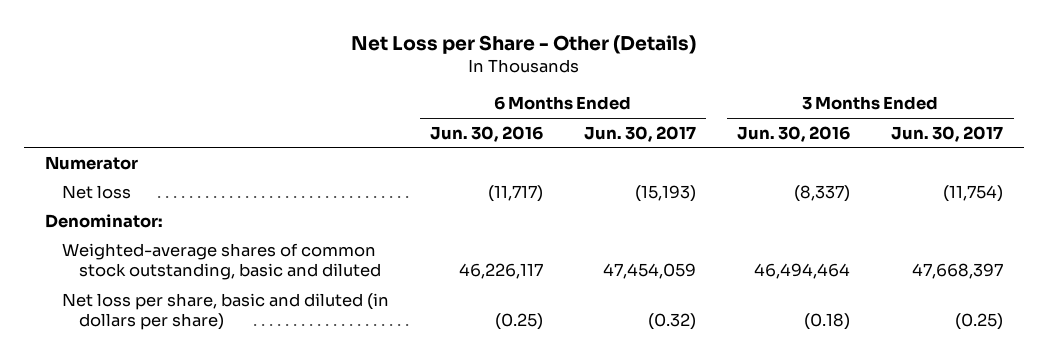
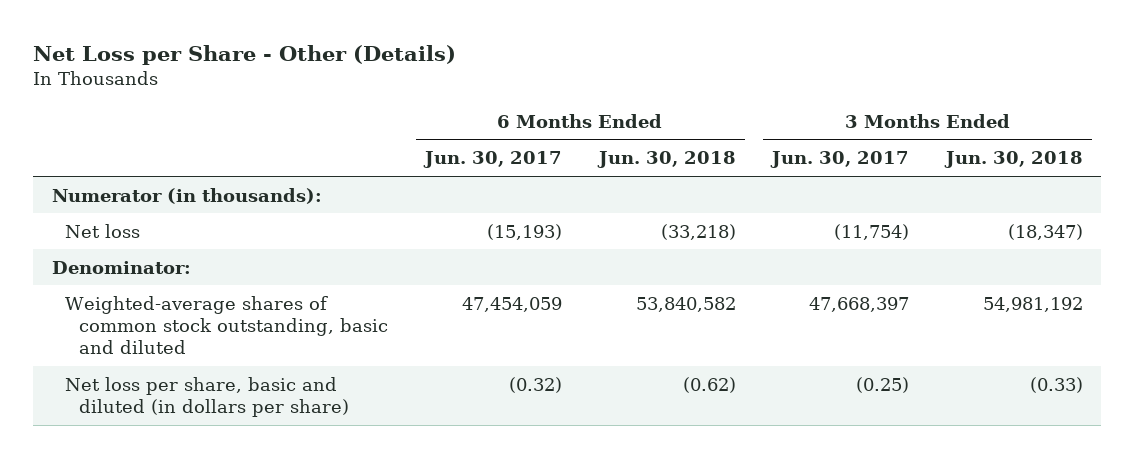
- | 6 Months Ended Jun. 30, 2016 | 6 Months Ended Jun. 30, 2017 | 3 Months Ended Jun. 30, 2016 | 3 Months Ended Jun. 30, 2017
+ | 6 Months Ended Jun. 30, 2017 | 6 Months Ended Jun. 30, 2018 | 3 Months Ended Jun. 30, 2017 | 3 Months Ended Jun. 30, 2018
- Numerator
+ Numerator (in thousands):

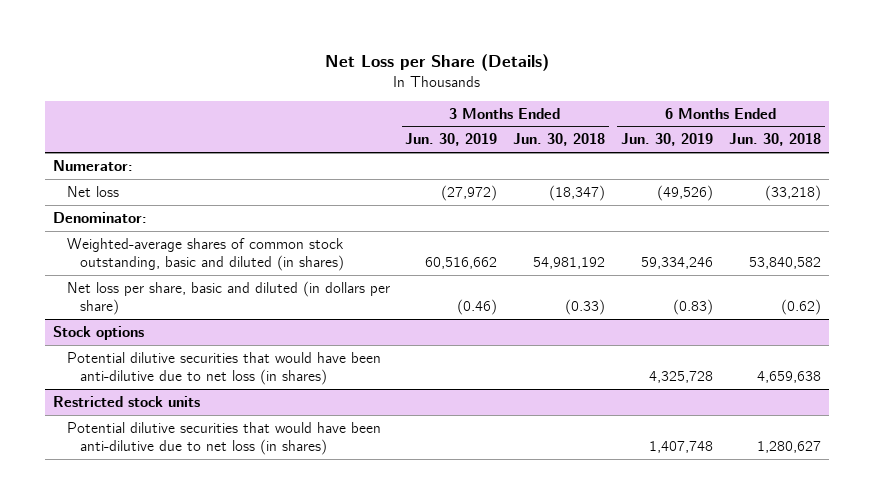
- Net Loss per Share - Other (Details)
+ Net Loss per Share (Details)
- | 6 Months Ended Jun. 30, 2017 | 6 Months Ended Jun. 30, 2018 | 3 Months Ended Jun. 30, 2017 | 3 Months Ended Jun. 30, 2018
+ | 3 Months Ended Jun. 30, 2019 | 3 Months Ended Jun. 30, 2018 | 6 Months Ended Jun. 30, 2019 | 6 Months Ended Jun. 30, 2018
- Numerator (in thousands):
+ Numerator:
- Weighted-average shares of common stock outstanding, basic and diluted | 47,454,059 | 53,840,582 | 47,668,397 | 54,981,192
+ Weighted-average shares of common stock outstanding, basic and diluted (in shares) | 60,516,662 | 54,981,192 | 59,334,246 | 53,840,582
+ Stock options
+ Potential dilutive securities that would have been anti-dilutive due to net loss (in shares) | | | 4,325,728 | 4,659,638
+ Restricted stock units
+ Potential dilutive securities that would have been anti-dilutive due to net loss (in shares) | | | 1,407,748 | 1,280,627

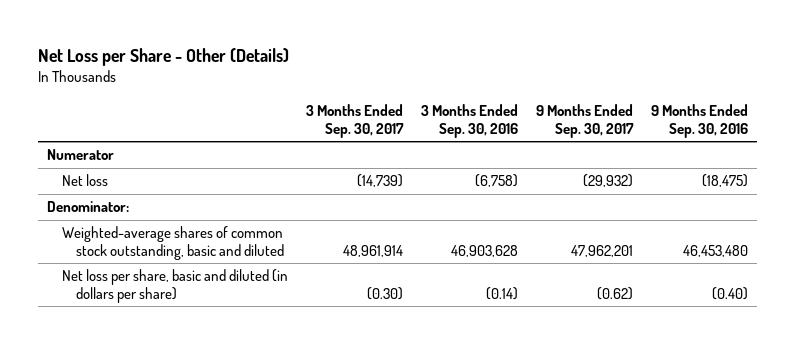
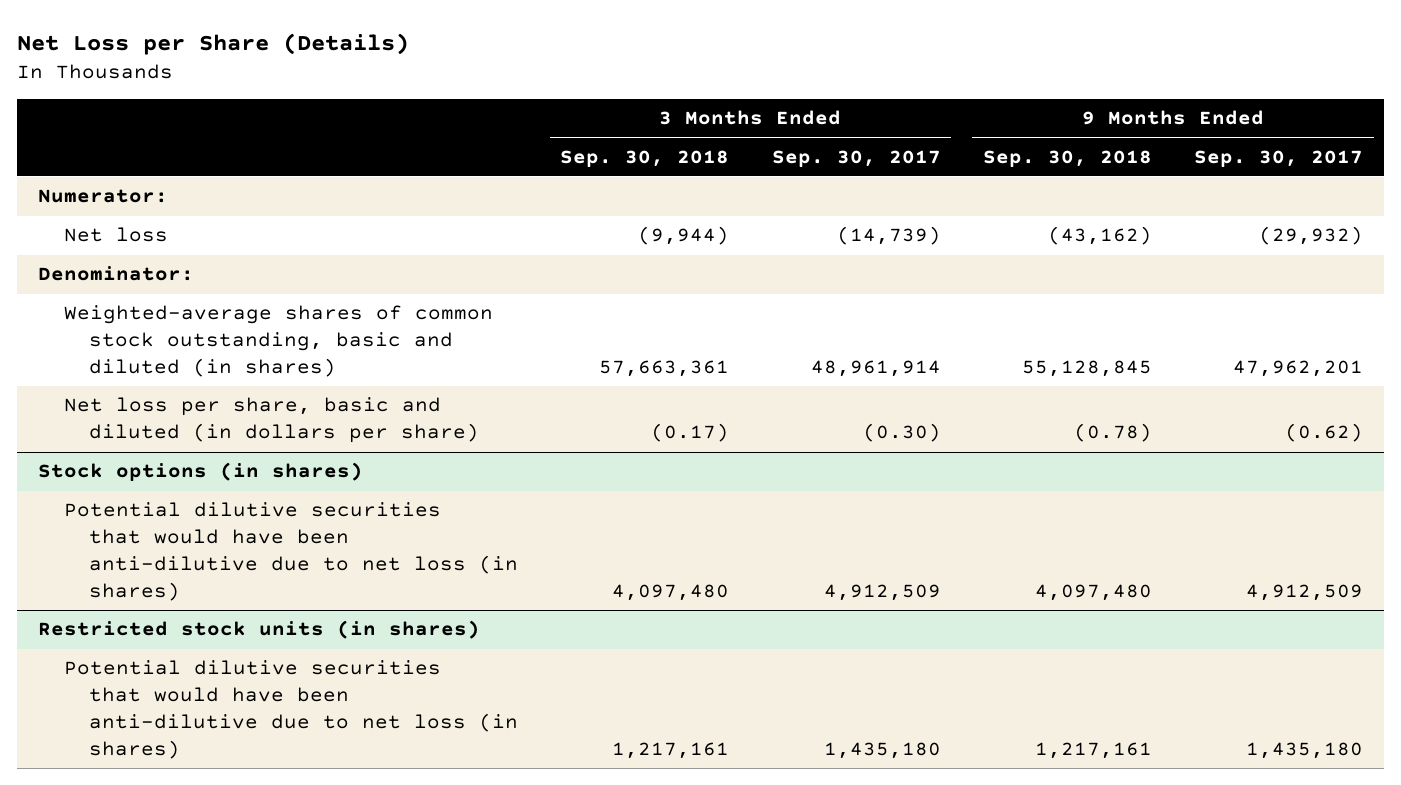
- Net Loss per Share - Other (Details)
+ Net Loss per Share (Details)
- | 3 Months Ended Sep. 30, 2017 | 3 Months Ended Sep. 30, 2016 | 9 Months Ended Sep. 30, 2017 | 9 Months Ended Sep. 30, 2016
+ | 3 Months Ended Sep. 30, 2018 | 3 Months Ended Sep. 30, 2017 | 9 Months Ended Sep. 30, 2018 | 9 Months Ended Sep. 30, 2017
- Numerator
+ Numerator:
- Weighted-average shares of common stock outstanding, basic and diluted | 48,961,914 | 46,903,628 | 47,962,201 | 46,453,480
+ Weighted-average shares of common stock outstanding, basic and diluted (in shares) | 57,663,361 | 48,961,914 | 55,128,845 | 47,962,201
+ Stock options (in shares)
+ Potential dilutive securities that would have been anti-dilutive due to net loss (in shares) | 4,097,480 | 4,912,509 | 4,097,480 | 4,912,509
+ Restricted stock units (in shares)
+ Potential dilutive securities that would have been anti-dilutive due to net loss (in shares) | 1,217,161 | 1,435,180 | 1,217,161 | 1,435,180

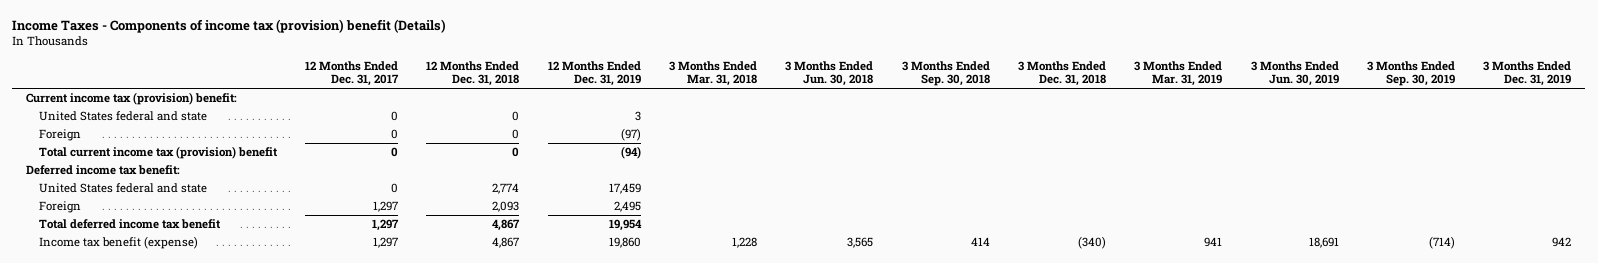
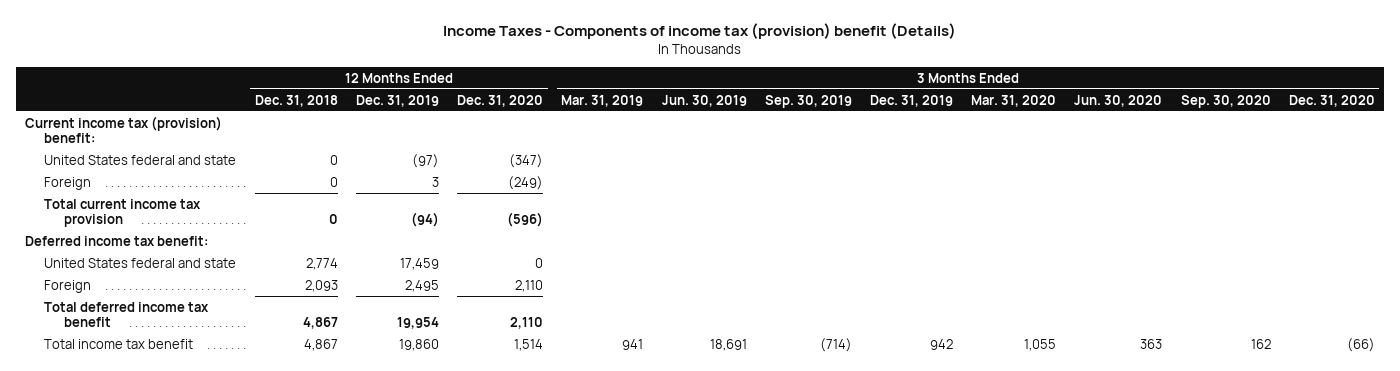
- | 12 Months Ended Dec. 31, 2017 | 12 Months Ended Dec. 31, 2018 | 12 Months Ended Dec. 31, 2019 | 3 Months Ended Mar. 31, 2018 | 3 Months Ended Jun. 30, 2018 | 3 Months Ended Sep. 30, 2018 | 3 Months Ended Dec. 31, 2018 | 3 Months Ended Mar. 31, 2019 | 3 Months Ended Jun. 30, 2019 | 3 Months Ended Sep. 30, 2019 | 3 Months Ended Dec. 31, 2019
+ | 12 Months Ended Dec. 31, 2018 | 12 Months Ended Dec. 31, 2019 | 12 Months Ended Dec. 31, 2020 | 3 Months Ended Mar. 31, 2019 | 3 Months Ended Jun. 30, 2019 | 3 Months Ended Sep. 30, 2019 | 3 Months Ended Dec. 31, 2019 | 3 Months Ended Mar. 31, 2020 | 3 Months Ended Jun. 30, 2020 | 3 Months Ended Sep. 30, 2020 | 3 Months Ended Dec. 31, 2020
- United States federal and state | 0 | 0 | 3 | | | | | | | |
- Foreign | 0 | 0 | (97) | | | | | | | |
- Total current income tax (provision) benefit | 0 | 0 | (94) | | | | | | | |
+ United States federal and state | 0 | (97) | (347) | | | | | | | |
+ Foreign | 0 | 3 | (249) | | | | | | | |
+ Total current income tax provision | 0 | (94) | (596) | | | | | | | |
- Income tax benefit (expense) | 1,297 | 4,867 | 19,860 | 1,228 | 3,565 | 414 | (340) | 941 | 18,691 | (714) | 942
+ Total income tax benefit | 4,867 | 19,860 | 1,514 | 941 | 18,691 | (714) | 942 | 1,055 | 363 | 162 | (66)

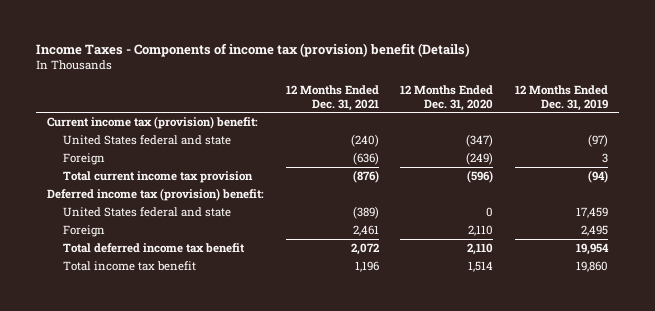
- | 12 Months Ended Dec. 31, 2018 | 12 Months Ended Dec. 31, 2019 | 12 Months Ended Dec. 31, 2020 | 3 Months Ended Mar. 31, 2019 | 3 Months Ended Jun. 30, 2019 | 3 Months Ended Sep. 30, 2019 | 3 Months Ended Dec. 31, 2019 | 3 Months Ended Mar. 31, 2020 | 3 Months Ended Jun. 30, 2020 | 3 Months Ended Sep. 30, 2020 | 3 Months Ended Dec. 31, 2020
+ | 12 Months Ended Dec. 31, 2021 | 12 Months Ended Dec. 31, 2020 | 12 Months Ended Dec. 31, 2019
- Deferred income tax benefit:
+ Deferred income tax (provision) benefit:

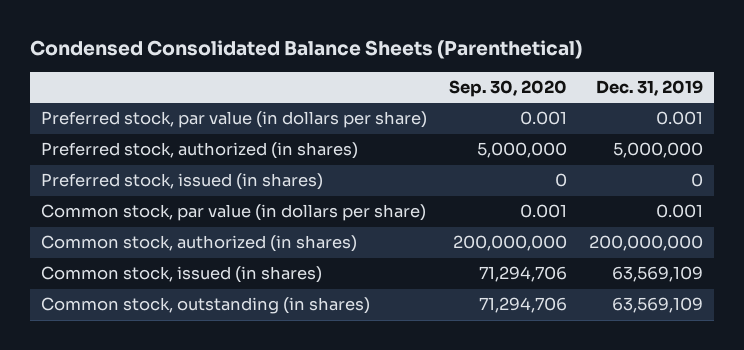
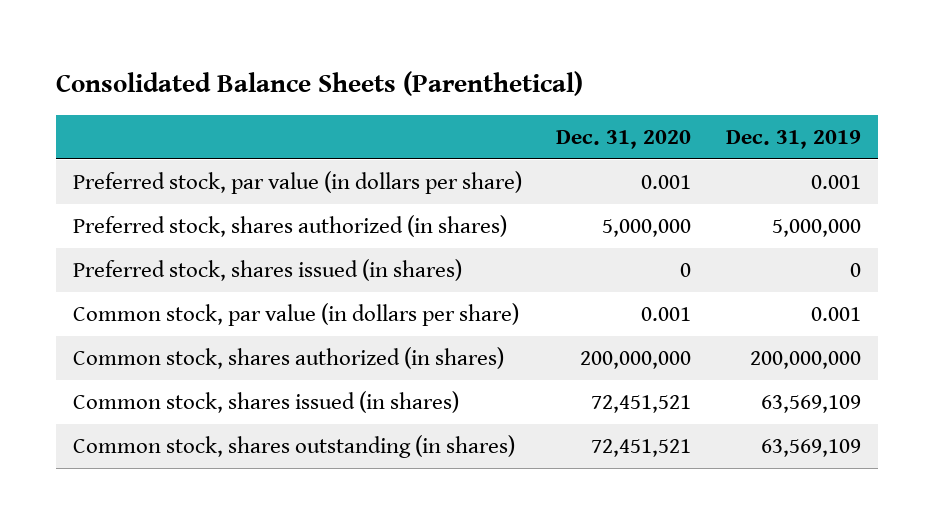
- Condensed Consolidated Balance Sheets (Parenthetical)
+ Consolidated Balance Sheets (Parenthetical)
- | Sep. 30, 2020 | Dec. 31, 2019
+ | Dec. 31, 2020 | Dec. 31, 2019
- Preferred stock, authorized (in shares) | 5,000,000 | 5,000,000
- Preferred stock, issued (in shares) | 0 | 0
+ Preferred stock, shares authorized (in shares) | 5,000,000 | 5,000,000
+ Preferred stock, shares issued (in shares) | 0 | 0
- Common stock, authorized (in shares) | 200,000,000 | 200,000,000
- Common stock, issued (in shares) | 71,294,706 | 63,569,109
- Common stock, outstanding (in shares) | 71,294,706 | 63,569,109
+ Common stock, shares authorized (in shares) | 200,000,000 | 200,000,000
+ Common stock, shares issued (in shares) | 72,451,521 | 63,569,109
+ Common stock, shares outstanding (in shares) | 72,451,521 | 63,569,109

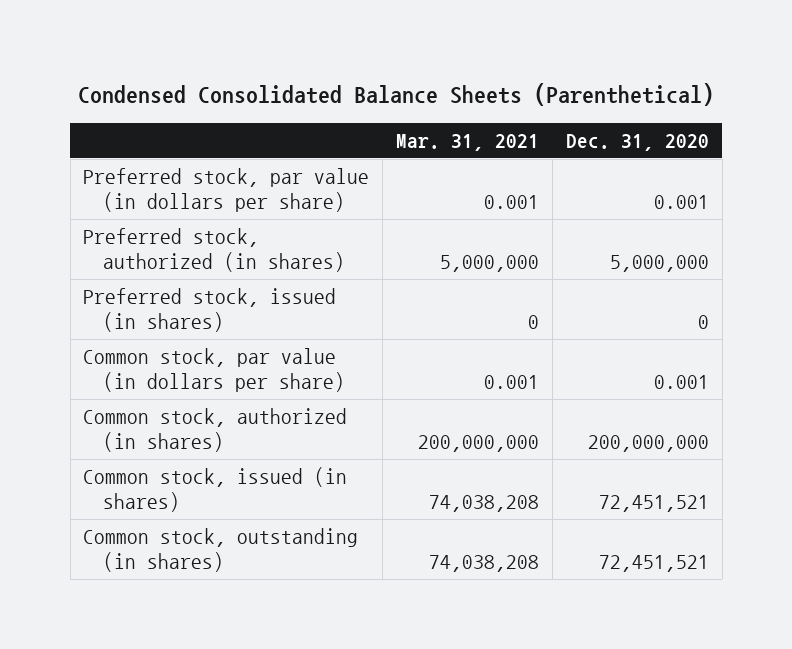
- Consolidated Balance Sheets (Parenthetical)
+ Condensed Consolidated Balance Sheets (Parenthetical)
- | Dec. 31, 2020 | Dec. 31, 2019
+ | Mar. 31, 2021 | Dec. 31, 2020
- Preferred stock, shares authorized (in shares) | 5,000,000 | 5,000,000
- Preferred stock, shares issued (in shares) | 0 | 0
+ Preferred stock, authorized (in shares) | 5,000,000 | 5,000,000
+ Preferred stock, issued (in shares) | 0 | 0
- Common stock, shares authorized (in shares) | 200,000,000 | 200,000,000
- Common stock, shares issued (in shares) | 72,451,521 | 63,569,109
- Common stock, shares outstanding (in shares) | 72,451,521 | 63,569,109
+ Common stock, authorized (in shares) | 200,000,000 | 200,000,000
+ Common stock, issued (in shares) | 74,038,208 | 72,451,521
+ Common stock, outstanding (in shares) | 74,038,208 | 72,451,521

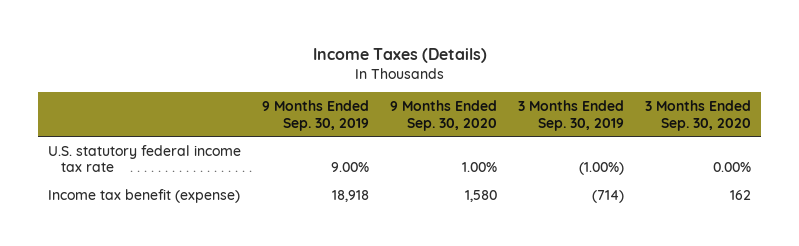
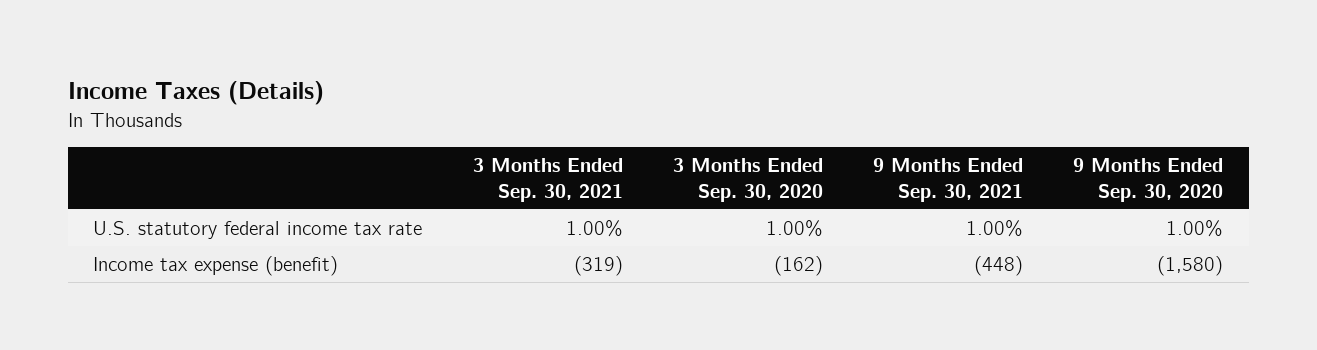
- | 9 Months Ended Sep. 30, 2019 | 9 Months Ended Sep. 30, 2020 | 3 Months Ended Sep. 30, 2019 | 3 Months Ended Sep. 30, 2020
+ | 3 Months Ended Sep. 30, 2021 | 3 Months Ended Sep. 30, 2020 | 9 Months Ended Sep. 30, 2021 | 9 Months Ended Sep. 30, 2020
- U.S. statutory federal income tax rate | 9.00% | 1.00% | (1.00%) | 0.00%
- Income tax benefit (expense) | 18,918 | 1,580 | (714) | 162
+ U.S. statutory federal income tax rate | 1.00% | 1.00% | 1.00% | 1.00%
+ Income tax expense (benefit) | (319) | (162) | (448) | (1,580)

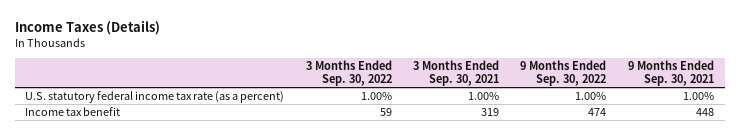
- | 3 Months Ended Sep. 30, 2021 | 3 Months Ended Sep. 30, 2020 | 9 Months Ended Sep. 30, 2021 | 9 Months Ended Sep. 30, 2020
+ | 3 Months Ended Sep. 30, 2022 | 3 Months Ended Sep. 30, 2021 | 9 Months Ended Sep. 30, 2022 | 9 Months Ended Sep. 30, 2021
- U.S. statutory federal income tax rate | 1.00% | 1.00% | 1.00% | 1.00%
- Income tax expense (benefit) | (319) | (162) | (448) | (1,580)
+ U.S. statutory federal income tax rate (as a percent) | 1.00% | 1.00% | 1.00% | 1.00%
+ Income tax benefit | 59 | 319 | 474 | 448

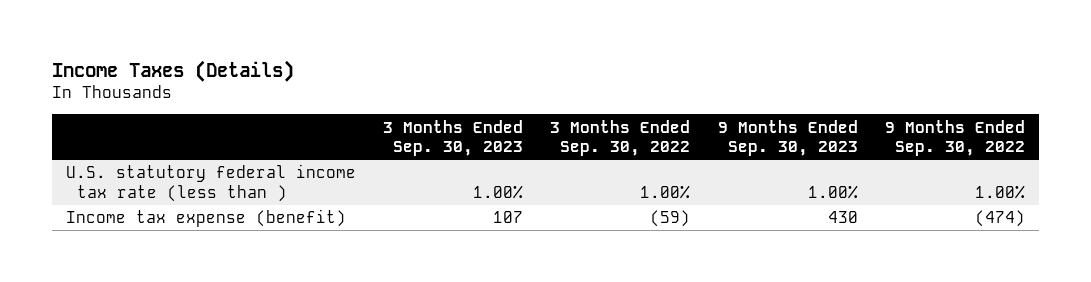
- | 3 Months Ended Sep. 30, 2022 | 3 Months Ended Sep. 30, 2021 | 9 Months Ended Sep. 30, 2022 | 9 Months Ended Sep. 30, 2021
+ | 3 Months Ended Sep. 30, 2023 | 3 Months Ended Sep. 30, 2022 | 9 Months Ended Sep. 30, 2023 | 9 Months Ended Sep. 30, 2022
- U.S. statutory federal income tax rate (as a percent) | 1.00% | 1.00% | 1.00% | 1.00%
- Income tax benefit | 59 | 319 | 474 | 448
+ U.S. statutory federal income tax rate (less than ) | 1.00% | 1.00% | 1.00% | 1.00%
+ Income tax expense (benefit) | 107 | (59) | 430 | (474)

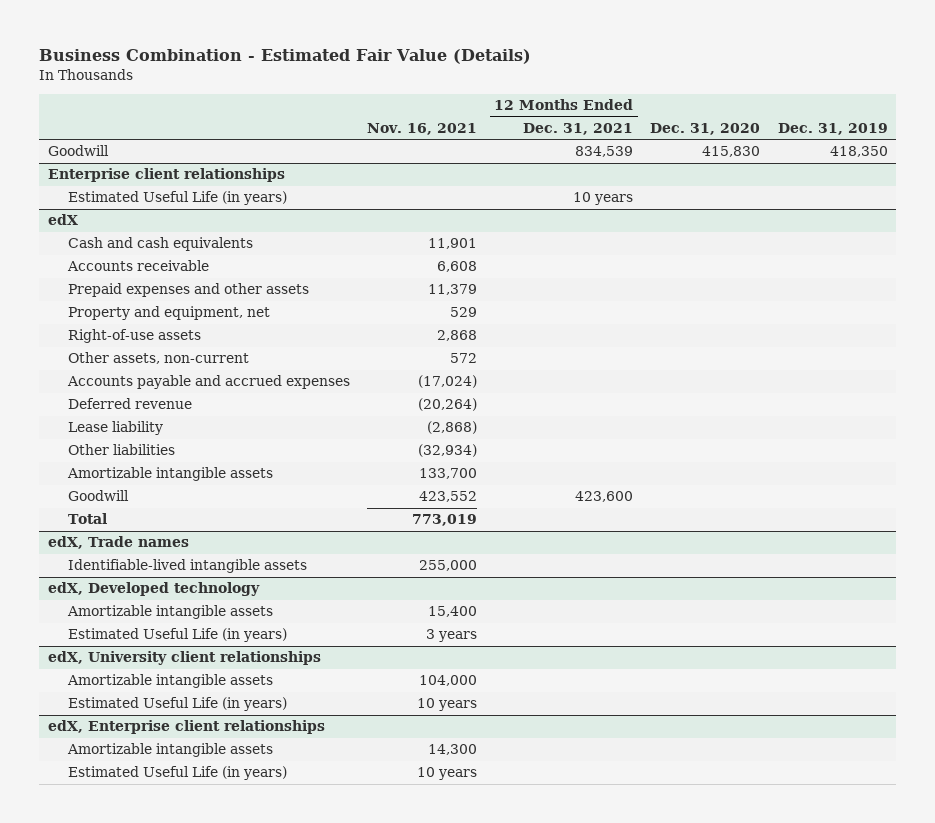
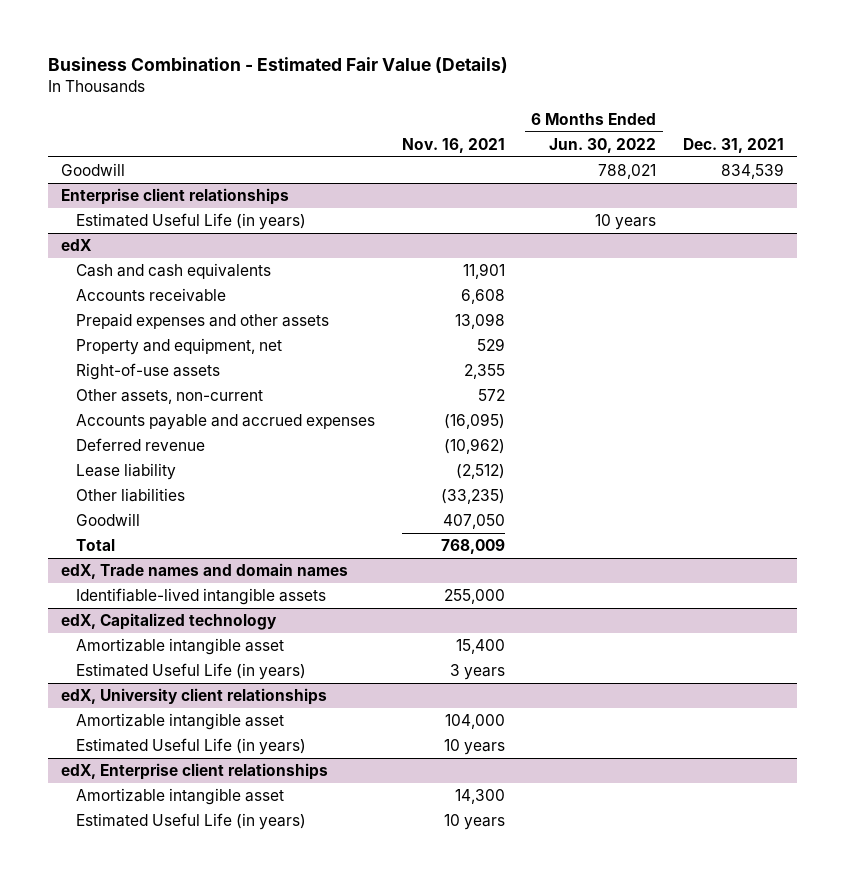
- | Nov. 16, 2021 | 12 Months Ended Dec. 31, 2021 | Dec. 31, 2020 | Dec. 31, 2019
+ | Nov. 16, 2021 | 6 Months Ended Jun. 30, 2022 | Dec. 31, 2021
@ edX
- Prepaid expenses and other assets | 11,379 | | |
+ Prepaid expenses and other assets | 13,098 | |
- Right-of-use assets | 2,868 | | |
+ Right-of-use assets | 2,355 | |
- Accounts payable and accrued expenses | (17,024) | | |
- Deferred revenue | (20,264) | | |
- Lease liability | (2,868) | | |
- Other liabilities | (32,934) | | |
- Amortizable intangible assets | 133,700 | | |
- Goodwill | 423,552 | 423,600 | |
- Total | 773,019 | | |
- edX, Trade names
@ edX
+ Accounts payable and accrued expenses | (16,095) | |
+ Deferred revenue | (10,962) | |
+ Lease liability | (2,512) | |
+ Other liabilities | (33,235) | |
+ Goodwill | 407,050 | |
+ Total | 768,009 | |
+ edX, Trade names and domain names
- edX, Developed technology
- Amortizable intangible assets | 15,400 | | |
+ edX, Capitalized technology
+ Amortizable intangible asset | 15,400 | |
@ edX, University client relationships
- Amortizable intangible assets | 104,000 | | |
+ Amortizable intangible asset | 104,000 | |
@ edX, Enterprise client relationships
- Amortizable intangible assets | 14,300 | | |
+ Amortizable intangible asset | 14,300 | |

